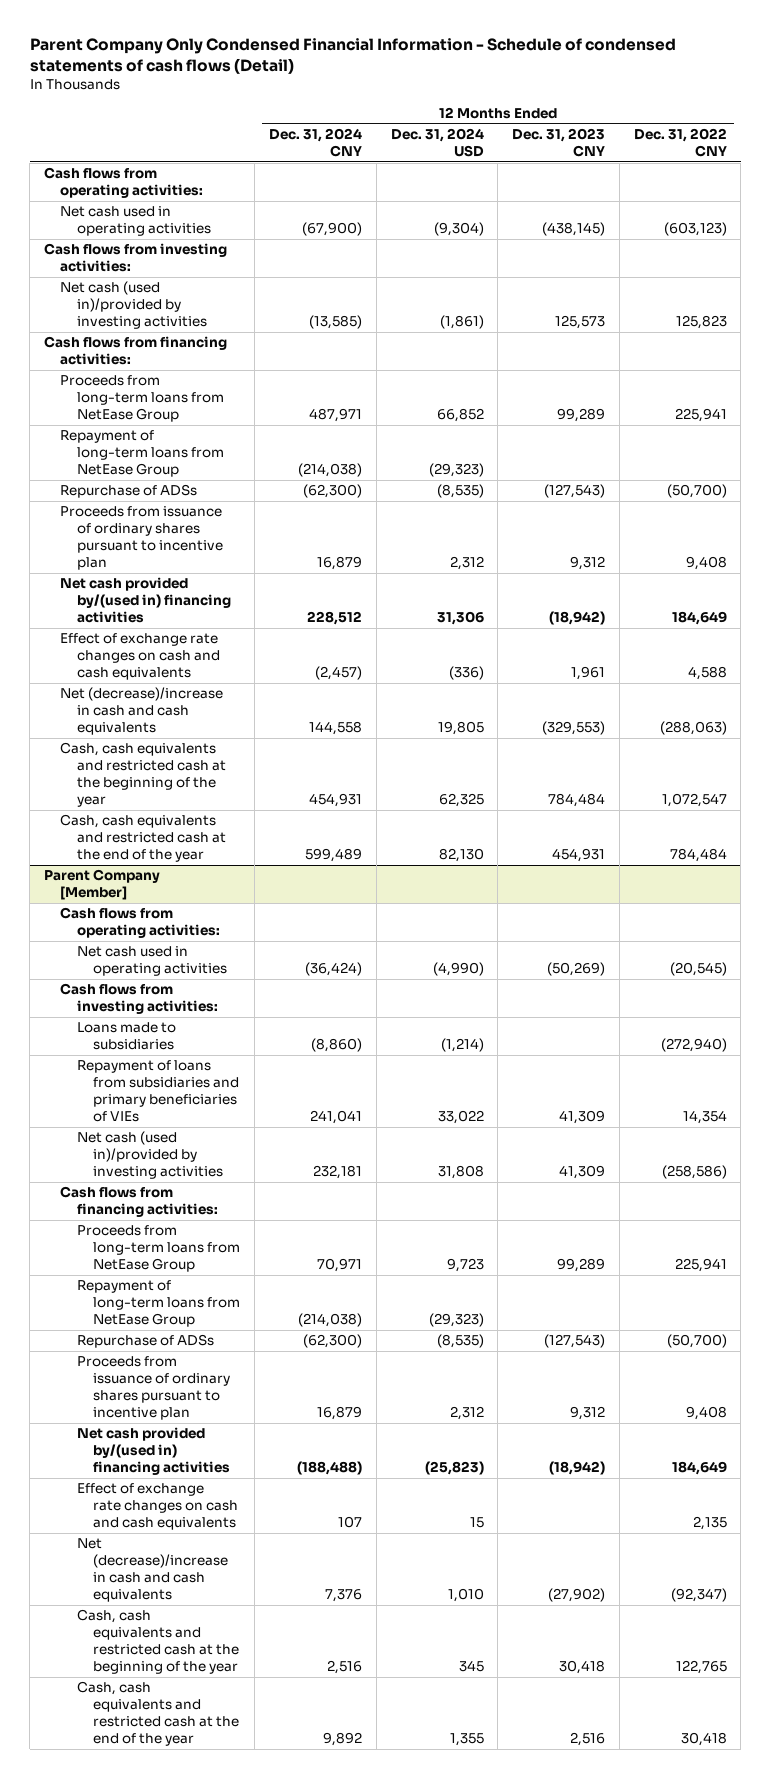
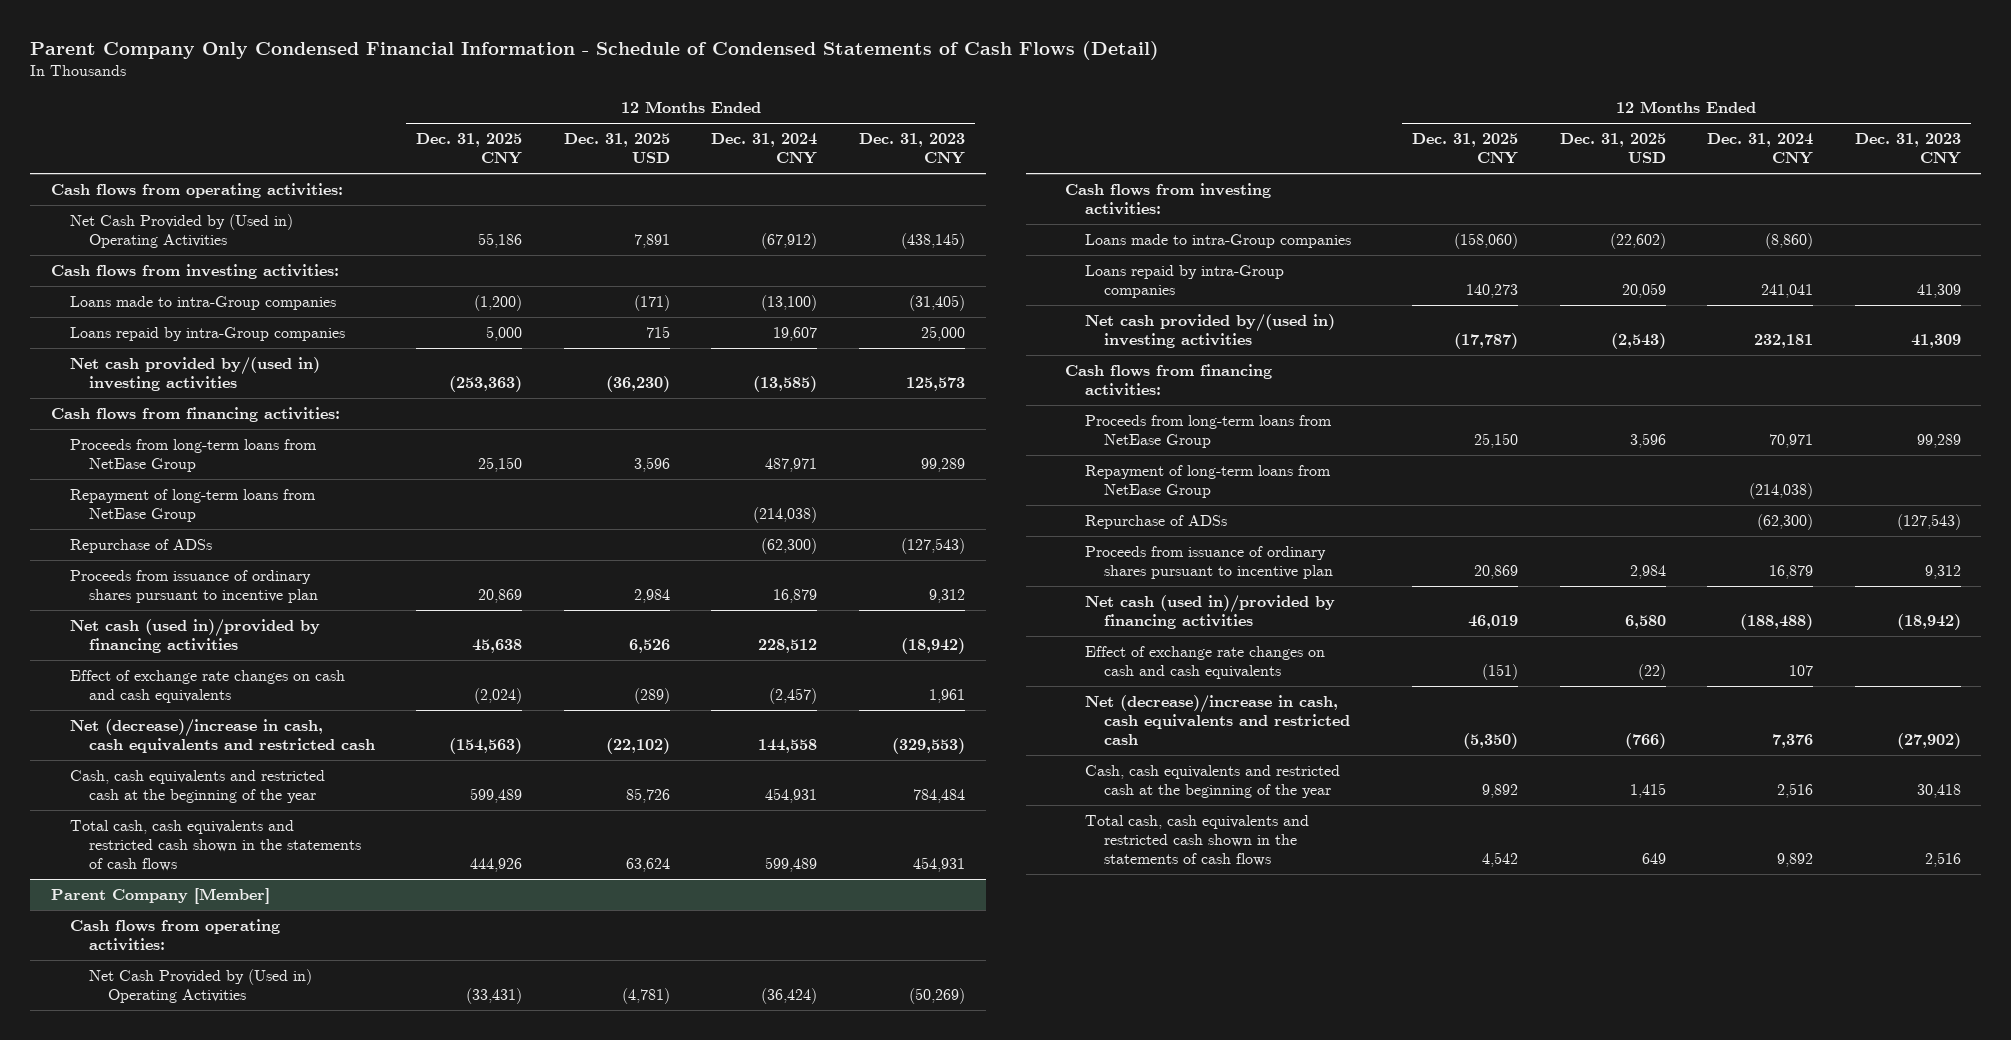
- Parent Company Only Condensed Financial Information - Schedule of condensed statements of cash flows (Detail)
+ Parent Company Only Condensed Financial Information - Schedule of Condensed Statements of Cash Flows (Detail)
- | 12 Months Ended Dec. 31, 2024 CNY | 12 Months Ended Dec. 31, 2024 USD | 12 Months Ended Dec. 31, 2023 CNY | 12 Months Ended Dec. 31, 2022 CNY
+ | 12 Months Ended Dec. 31, 2025 CNY | 12 Months Ended Dec. 31, 2025 USD | 12 Months Ended Dec. 31, 2024 CNY | 12 Months Ended Dec. 31, 2023 CNY
- Net cash used in operating activities | (67,900) | (9,304) | (438,145) | (603,123)
+ Net Cash Provided by (Used in) Operating Activities | 55,186 | 7,891 | (67,912) | (438,145)
- Net cash (used in)/provided by investing activities | (13,585) | (1,861) | 125,573 | 125,823
+ Loans made to intra-Group companies | (1,200) | (171) | (13,100) | (31,405)
+ Loans repaid by intra-Group companies | 5,000 | 715 | 19,607 | 25,000
+ Net cash provided by/(used in) investing activities | (253,363) | (36,230) | (13,585) | 125,573
- Net cash provided by/(used in) financing activities | 228,512 | 31,306 | (18,942) | 184,649
+ Net cash (used in)/provided by financing activities | 45,638 | 6,526 | 228,512 | (18,942)
- Net (decrease)/increase in cash and cash equivalents | 144,558 | 19,805 | (329,553) | (288,063)
+ Net (decrease)/increase in cash, cash equivalents and restricted cash | (154,563) | (22,102) | 144,558 | (329,553)
- Cash, cash equivalents and restricted cash at the end of the year | 599,489 | 82,130 | 454,931 | 784,484
+ Total cash, cash equivalents and restricted cash shown in the statements of cash flows | 444,926 | 63,624 | 599,489 | 454,931
@ Parent Company [Member]
- Net cash used in operating activities | (36,424) | (4,990) | (50,269) | (20,545)
+ Net Cash Provided by (Used in) Operating Activities | (33,431) | (4,781) | (36,424) | (50,269)
- Loans made to subsidiaries | (8,860) | (1,214) | | (272,940)
- Repayment of loans from subsidiaries and primary beneficiaries of VIEs | 241,041 | 33,022 | 41,309 | 14,354
- Net cash (used in)/provided by investing activities | 232,181 | 31,808 | 41,309 | (258,586)
+ Loans made to intra-Group companies | (158,060) | (22,602) | (8,860) |
+ Loans repaid by intra-Group companies | 140,273 | 20,059 | 241,041 | 41,309
+ Net cash provided by/(used in) investing activities | (17,787) | (2,543) | 232,181 | 41,309
- Net cash provided by/(used in) financing activities | (188,488) | (25,823) | (18,942) | 184,649
+ Net cash (used in)/provided by financing activities | 46,019 | 6,580 | (188,488) | (18,942)
- Net (decrease)/increase in cash and cash equivalents | 7,376 | 1,010 | (27,902) | (92,347)
+ Net (decrease)/increase in cash, cash equivalents and restricted cash | (5,350) | (766) | 7,376 | (27,902)
- Cash, cash equivalents and restricted cash at the end of the year | 9,892 | 1,355 | 2,516 | 30,418
+ Total cash, cash equivalents and restricted cash shown in the statements of cash flows | 4,542 | 649 | 9,892 | 2,516

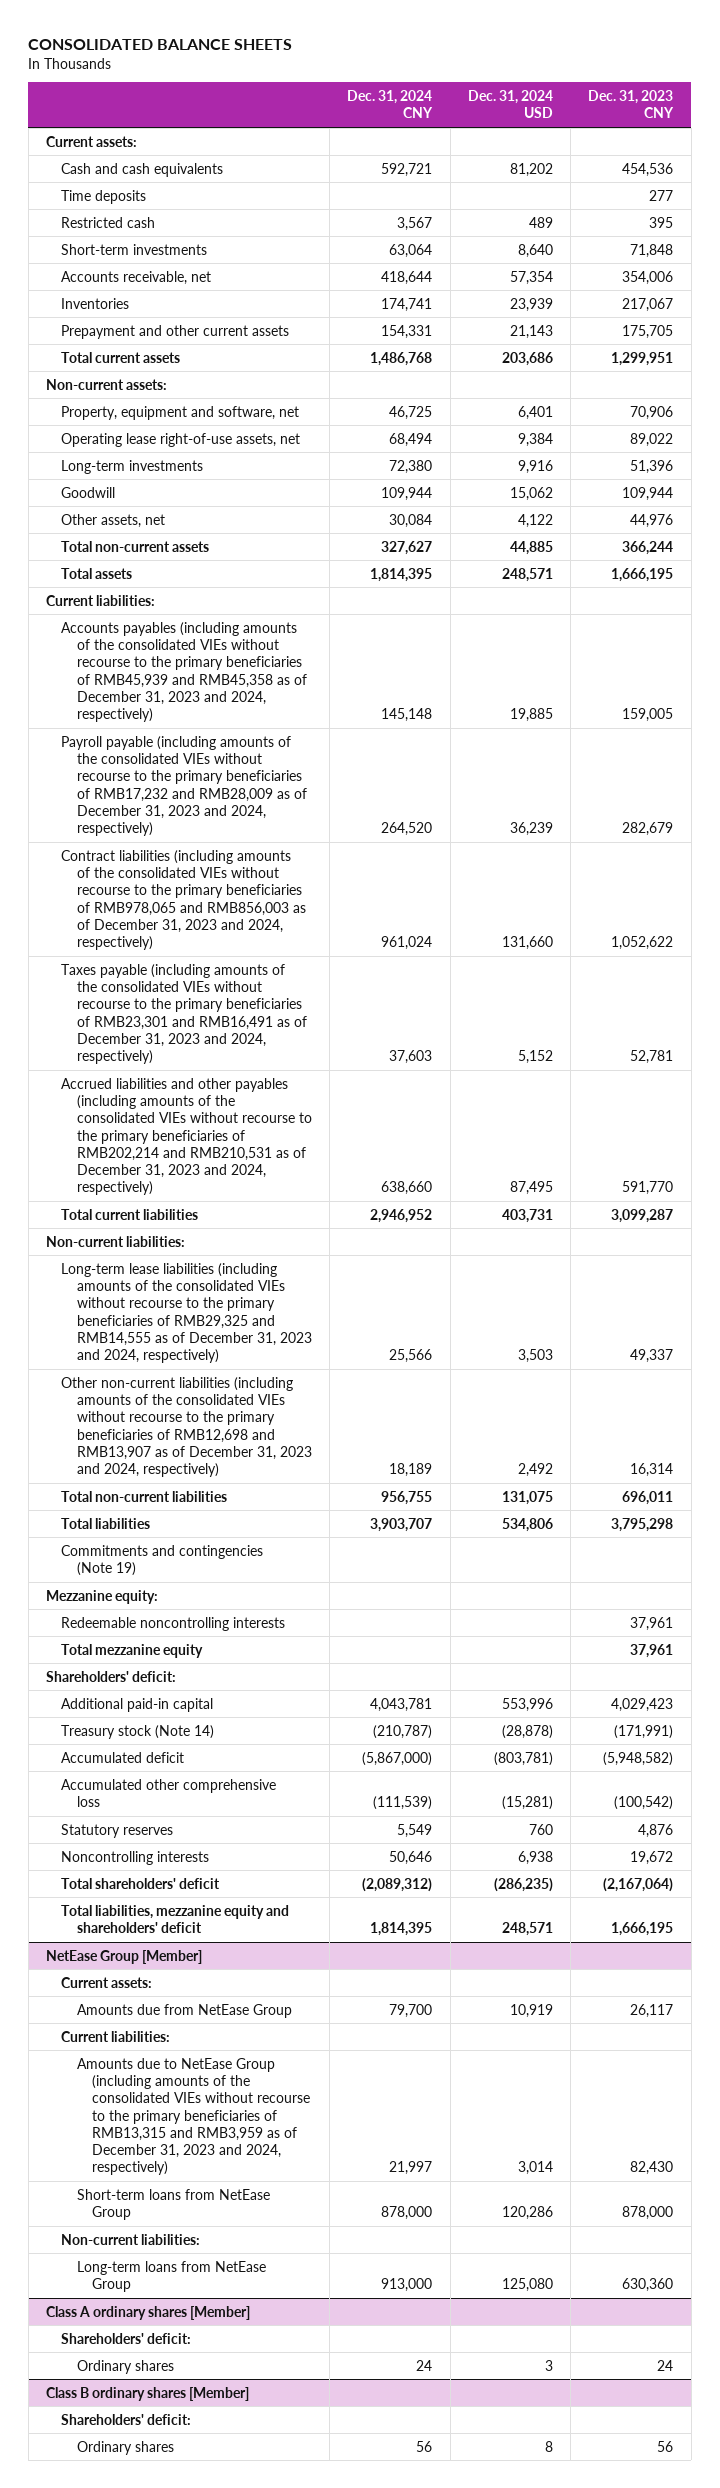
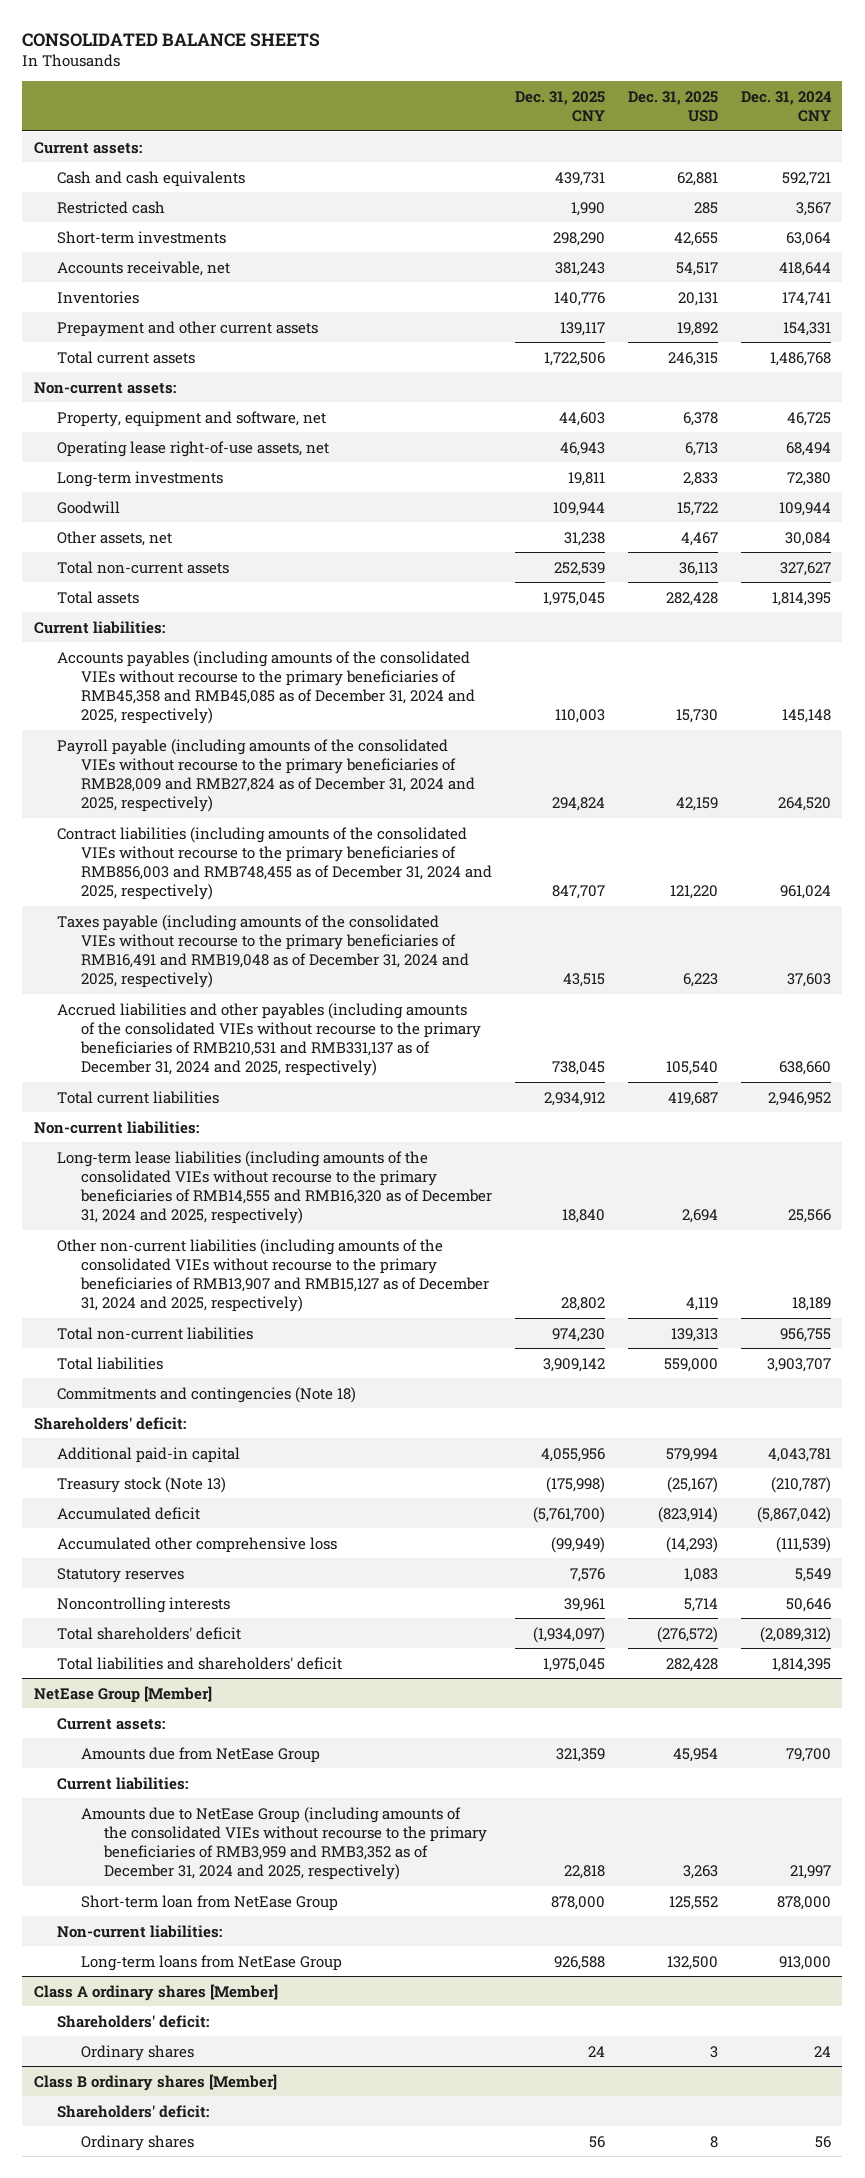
- | Dec. 31, 2024 CNY | Dec. 31, 2024 USD | Dec. 31, 2023 CNY
+ | Dec. 31, 2025 CNY | Dec. 31, 2025 USD | Dec. 31, 2024 CNY
- Time deposits | | | 277
- Accounts payables (including amounts of the consolidated VIEs without recourse to the primary beneficiaries of RMB45,939 and RMB45,358 as of December 31, 2023 and 2024, respectively) | 145,148 | 19,885 | 159,005
- Payroll payable (including amounts of the consolidated VIEs without recourse to the primary beneficiaries of RMB17,232 and RMB28,009 as of December 31, 2023 and 2024, respectively) | 264,520 | 36,239 | 282,679
- Contract liabilities (including amounts of the consolidated VIEs without recourse to the primary beneficiaries of RMB978,065 and RMB856,003 as of December 31, 2023 and 2024, respectively) | 961,024 | 131,660 | 1,052,622
- Taxes payable (including amounts of the consolidated VIEs without recourse to the primary beneficiaries of RMB23,301 and RMB16,491 as of December 31, 2023 and 2024, respectively) | 37,603 | 5,152 | 52,781
- Accrued liabilities and other payables (including amounts of the consolidated VIEs without recourse to the primary beneficiaries of RMB202,214 and RMB210,531 as of December 31, 2023 and 2024, respectively) | 638,660 | 87,495 | 591,770
+ Accounts payables (including amounts of the consolidated VIEs without recourse to the primary beneficiaries of RMB45,358 and RMB45,085 as of December 31, 2024 and 2025, respectively) | 110,003 | 15,730 | 145,148
+ Payroll payable (including amounts of the consolidated VIEs without recourse to the primary beneficiaries of RMB28,009 and RMB27,824 as of December 31, 2024 and 2025, respectively) | 294,824 | 42,159 | 264,520
+ Contract liabilities (including amounts of the consolidated VIEs without recourse to the primary beneficiaries of RMB856,003 and RMB748,455 as of December 31, 2024 and 2025, respectively) | 847,707 | 121,220 | 961,024
+ Taxes payable (including amounts of the consolidated VIEs without recourse to the primary beneficiaries of RMB16,491 and RMB19,048 as of December 31, 2024 and 2025, respectively) | 43,515 | 6,223 | 37,603
+ Accrued liabilities and other payables (including amounts of the consolidated VIEs without recourse to the primary beneficiaries of RMB210,531 and RMB331,137 as of December 31, 2024 and 2025, respectively) | 738,045 | 105,540 | 638,660
- Long-term lease liabilities (including amounts of the consolidated VIEs without recourse to the primary beneficiaries of RMB29,325 and RMB14,555 as of December 31, 2023 and 2024, respectively) | 25,566 | 3,503 | 49,337
- Other non-current liabilities (including amounts of the consolidated VIEs without recourse to the primary beneficiaries of RMB12,698 and RMB13,907 as of December 31, 2023 and 2024, respectively) | 18,189 | 2,492 | 16,314
+ Long-term lease liabilities (including amounts of the consolidated VIEs without recourse to the primary beneficiaries of RMB14,555 and RMB16,320 as of December 31, 2024 and 2025, respectively) | 18,840 | 2,694 | 25,566
+ Other non-current liabilities (including amounts of the consolidated VIEs without recourse to the primary beneficiaries of RMB13,907 and RMB15,127 as of December 31, 2024 and 2025, respectively) | 28,802 | 4,119 | 18,189
- Commitments and contingencies (Note 19)
- Mezzanine equity:
- Redeemable noncontrolling interests | | | 37,961
- Total mezzanine equity | | | 37,961
+ Commitments and contingencies (Note 18)
- Treasury stock (Note 14) | (210,787) | (28,878) | (171,991)
- Accumulated deficit | (5,867,000) | (803,781) | (5,948,582)
+ Treasury stock (Note 13) | (175,998) | (25,167) | (210,787)
+ Accumulated deficit | (5,761,700) | (823,914) | (5,867,042)
- Total liabilities, mezzanine equity and shareholders' deficit | 1,814,395 | 248,571 | 1,666,195
+ Total liabilities and shareholders' deficit | 1,975,045 | 282,428 | 1,814,395
@ NetEase Group [Member]
- Amounts due to NetEase Group (including amounts of the consolidated VIEs without recourse to the primary beneficiaries of RMB13,315 and RMB3,959 as of December 31, 2023 and 2024, respectively) | 21,997 | 3,014 | 82,430
- Short-term loans from NetEase Group | 878,000 | 120,286 | 878,000
+ Amounts due to NetEase Group (including amounts of the consolidated VIEs without recourse to the primary beneficiaries of RMB3,959 and RMB3,352 as of December 31, 2024 and 2025, respectively) | 22,818 | 3,263 | 21,997
+ Short-term loan from NetEase Group | 878,000 | 125,552 | 878,000

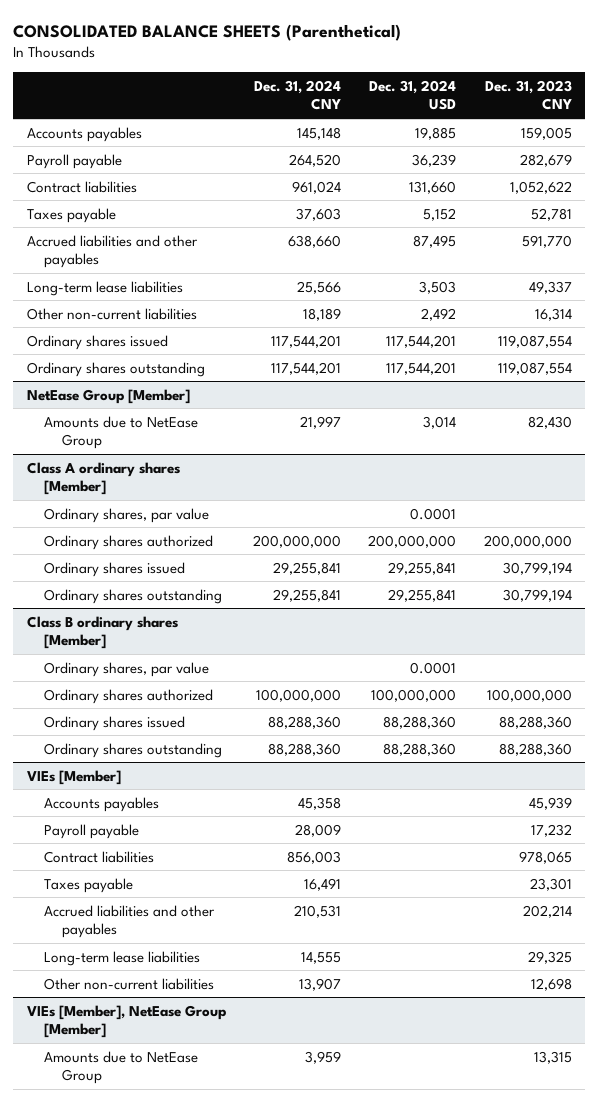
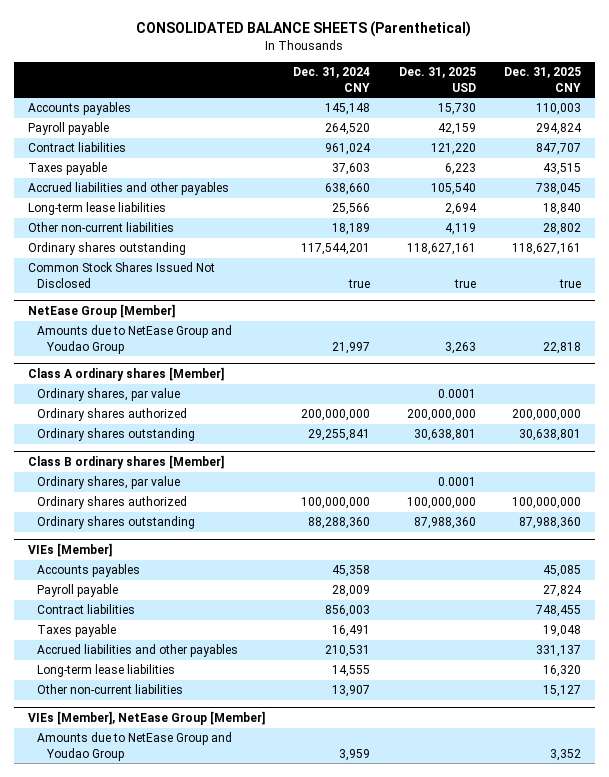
- | Dec. 31, 2024 CNY | Dec. 31, 2024 USD | Dec. 31, 2023 CNY
+ | Dec. 31, 2024 CNY | Dec. 31, 2025 USD | Dec. 31, 2025 CNY
- Ordinary shares issued | 117,544,201 | 117,544,201 | 119,087,554
+ Common Stock Shares Issued Not Disclosed | true | true | true
@ NetEase Group [Member]
- Amounts due to NetEase Group | 21,997 | 3,014 | 82,430
+ Amounts due to NetEase Group and Youdao Group | 21,997 | 3,263 | 22,818
@ Class A ordinary shares [Member]
- Ordinary shares issued | 29,255,841 | 29,255,841 | 30,799,194
@ Class B ordinary shares [Member]
- Ordinary shares issued | 88,288,360 | 88,288,360 | 88,288,360
@ VIEs [Member], NetEase Group [Member]
- Amounts due to NetEase Group | 3,959 | | 13,315
+ Amounts due to NetEase Group and Youdao Group | 3,959 | | 3,352

